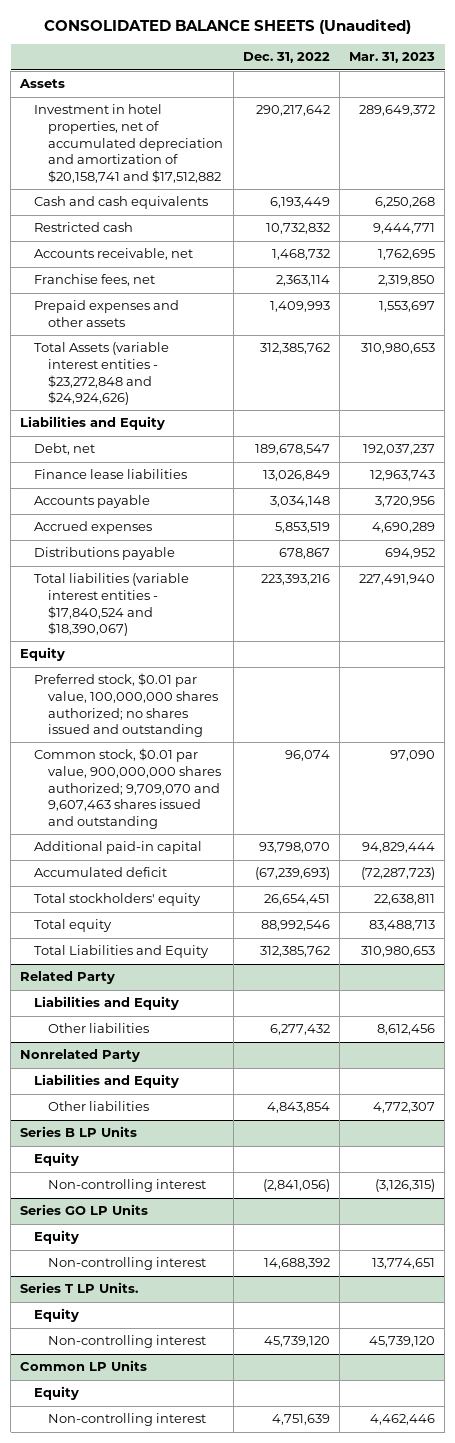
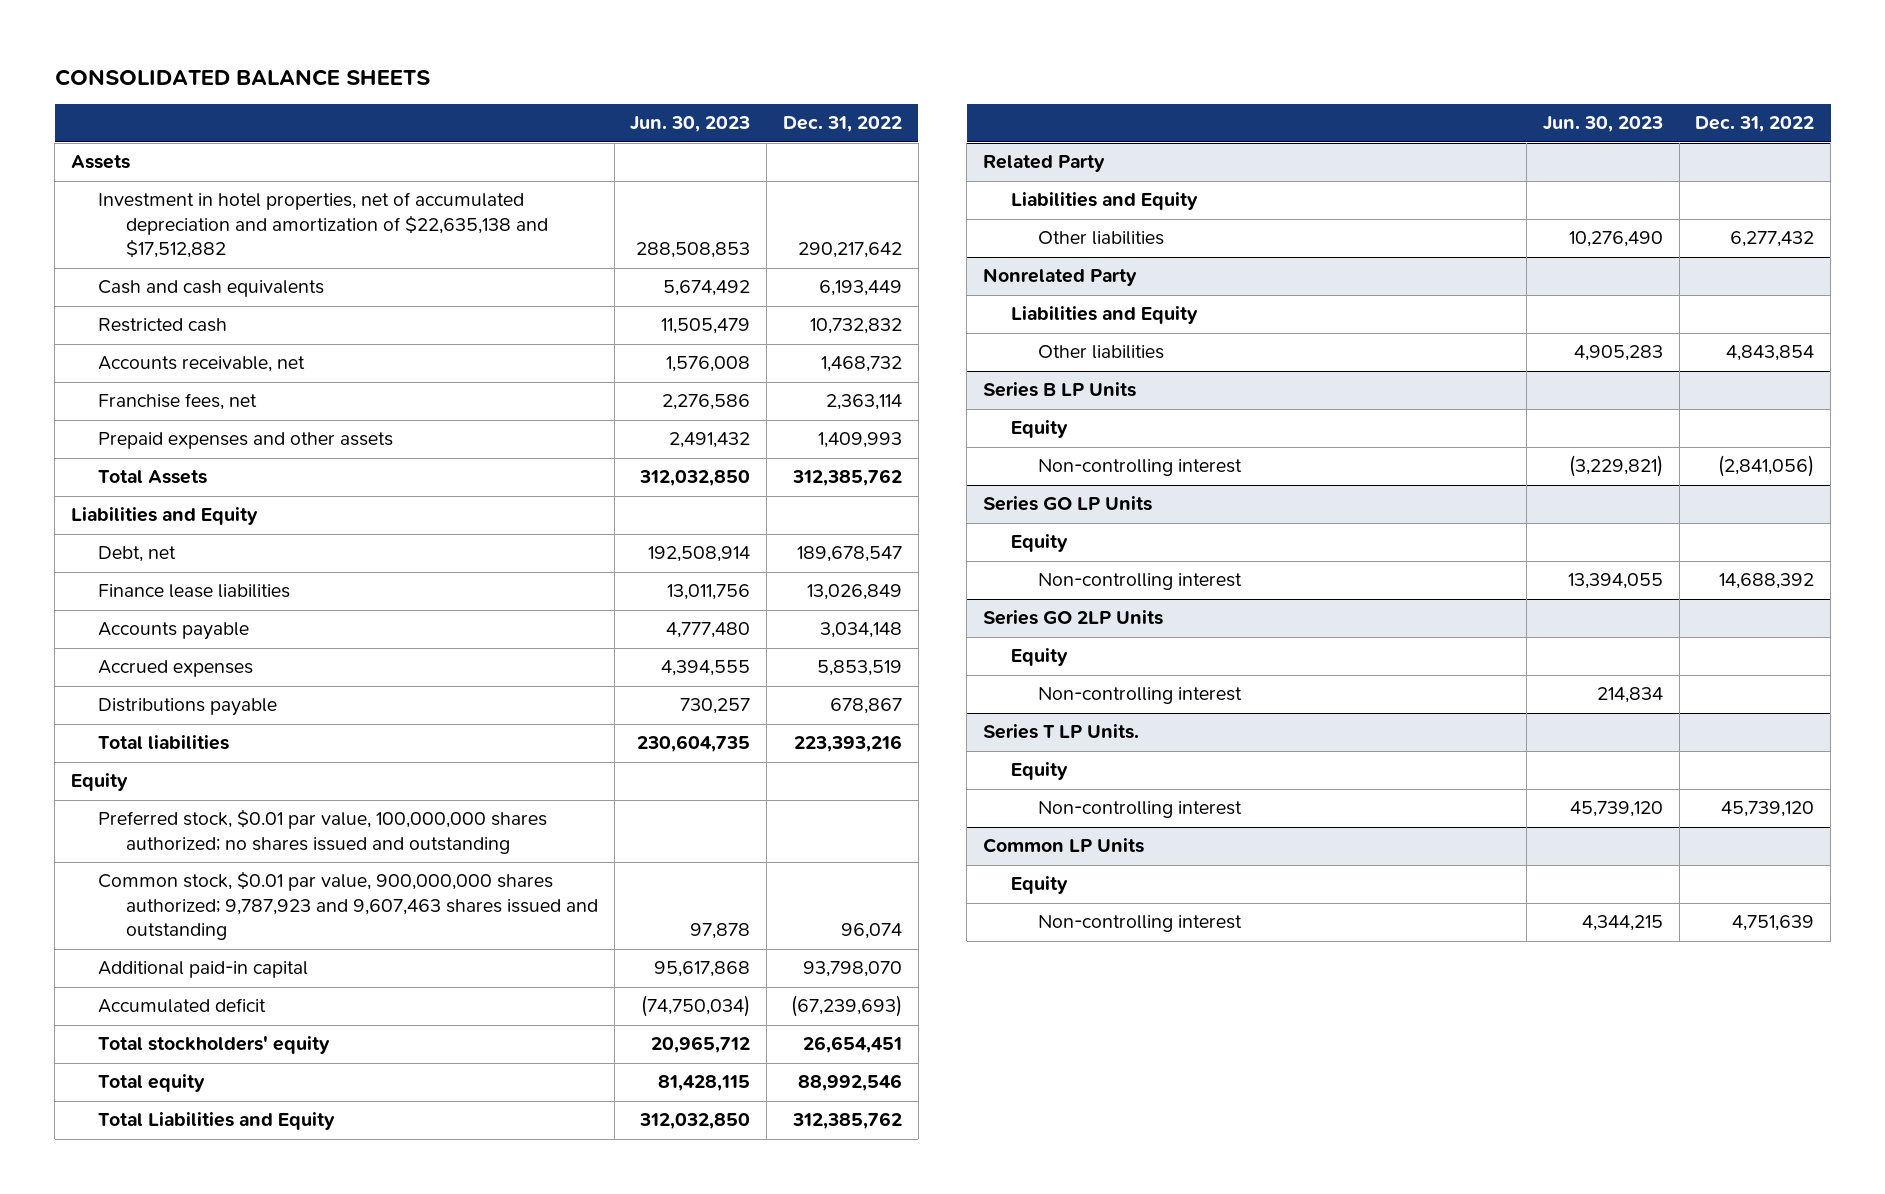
- CONSOLIDATED BALANCE SHEETS (Unaudited)
+ CONSOLIDATED BALANCE SHEETS
- | Dec. 31, 2022 | Mar. 31, 2023
+ | Jun. 30, 2023 | Dec. 31, 2022
- Investment in hotel properties, net of accumulated depreciation and amortization of $20,158,741 and $17,512,882 | 290,217,642 | 289,649,372
+ Investment in hotel properties, net of accumulated depreciation and amortization of $22,635,138 and $17,512,882 | 288,508,853 | 290,217,642
- Total Assets (variable interest entities - $23,272,848 and $24,924,626) | 312,385,762 | 310,980,653
+ Total Assets | 312,032,850 | 312,385,762
- Total liabilities (variable interest entities - $17,840,524 and $18,390,067) | 223,393,216 | 227,491,940
+ Total liabilities | 230,604,735 | 223,393,216
- Common stock, $0.01 par value, 900,000,000 shares authorized; 9,709,070 and 9,607,463 shares issued and outstanding | 96,074 | 97,090
+ Common stock, $0.01 par value, 900,000,000 shares authorized; 9,787,923 and 9,607,463 shares issued and outstanding | 97,878 | 96,074
+ Series GO 2LP Units
+ Equity
+ Non-controlling interest | 214,834 |

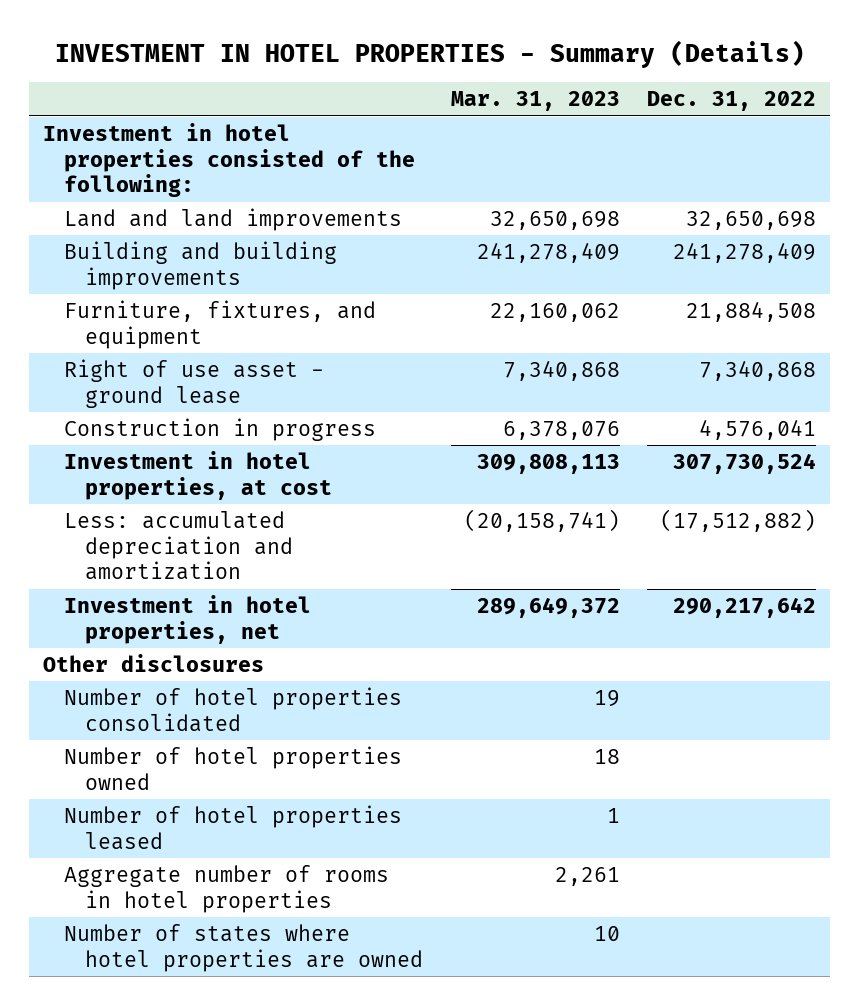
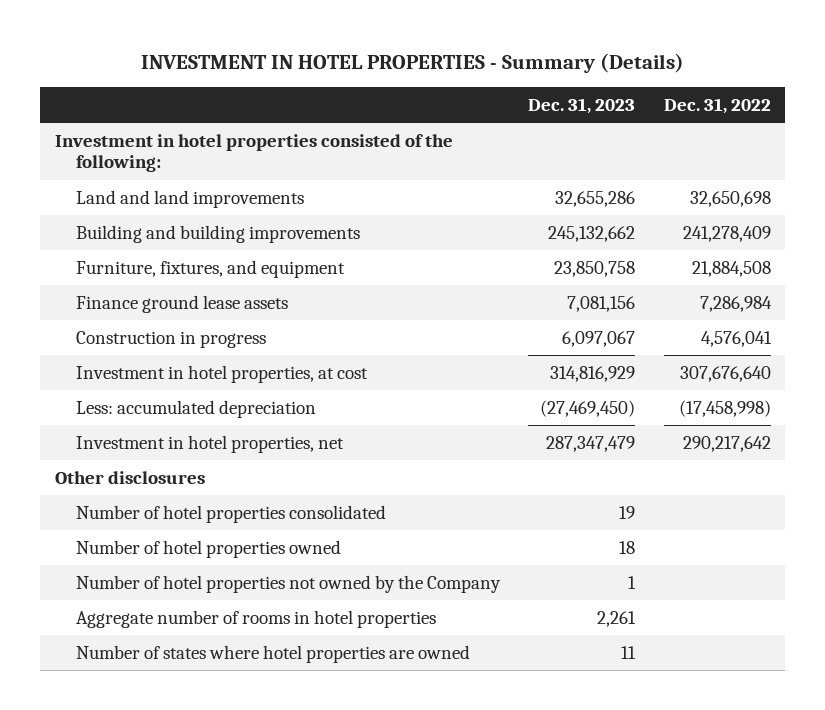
- | Mar. 31, 2023 | Dec. 31, 2022
+ | Dec. 31, 2023 | Dec. 31, 2022
- Right of use asset - ground lease | 7,340,868 | 7,340,868
+ Finance ground lease assets | 7,081,156 | 7,286,984
- Investment in hotel properties, at cost | 309,808,113 | 307,730,524
- Less: accumulated depreciation and amortization | (20,158,741) | (17,512,882)
+ Investment in hotel properties, at cost | 314,816,929 | 307,676,640
+ Less: accumulated depreciation | (27,469,450) | (17,458,998)
- Number of hotel properties leased | 1 |
+ Number of hotel properties not owned by the Company | 1 |

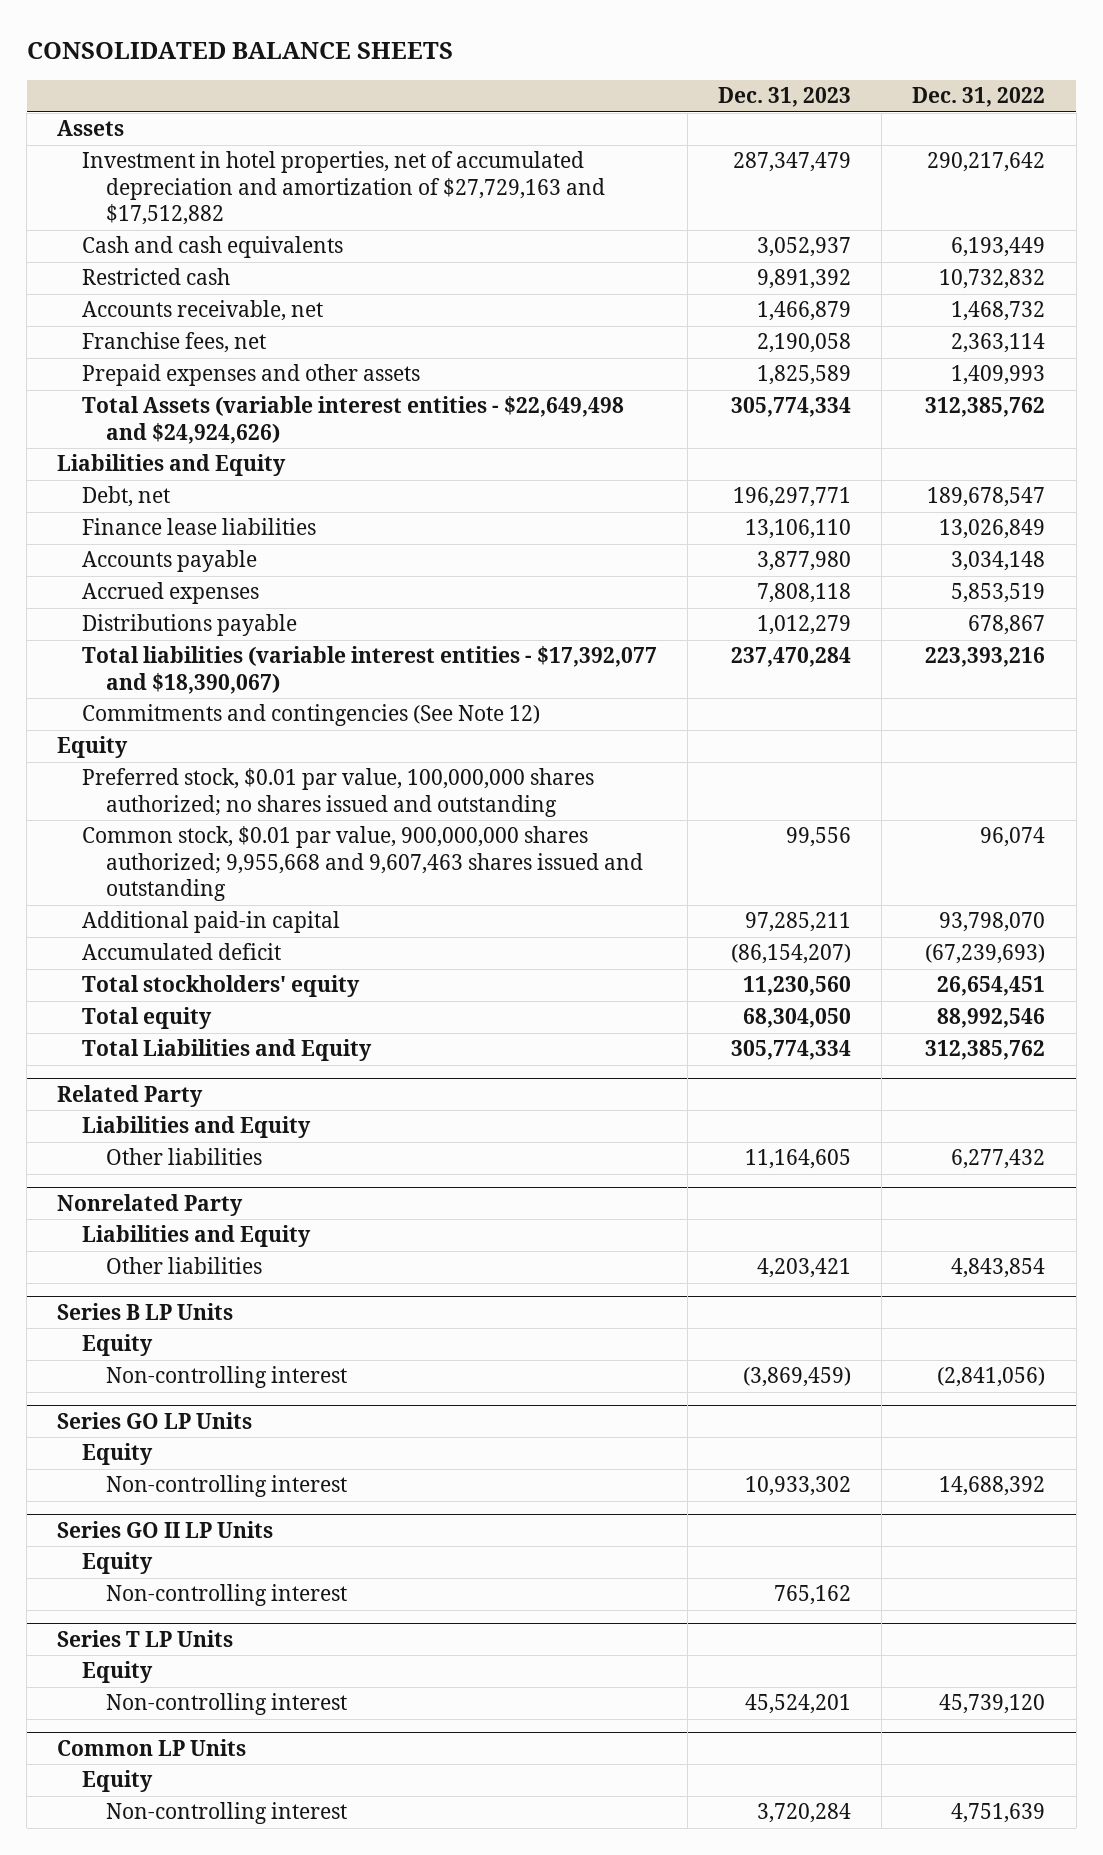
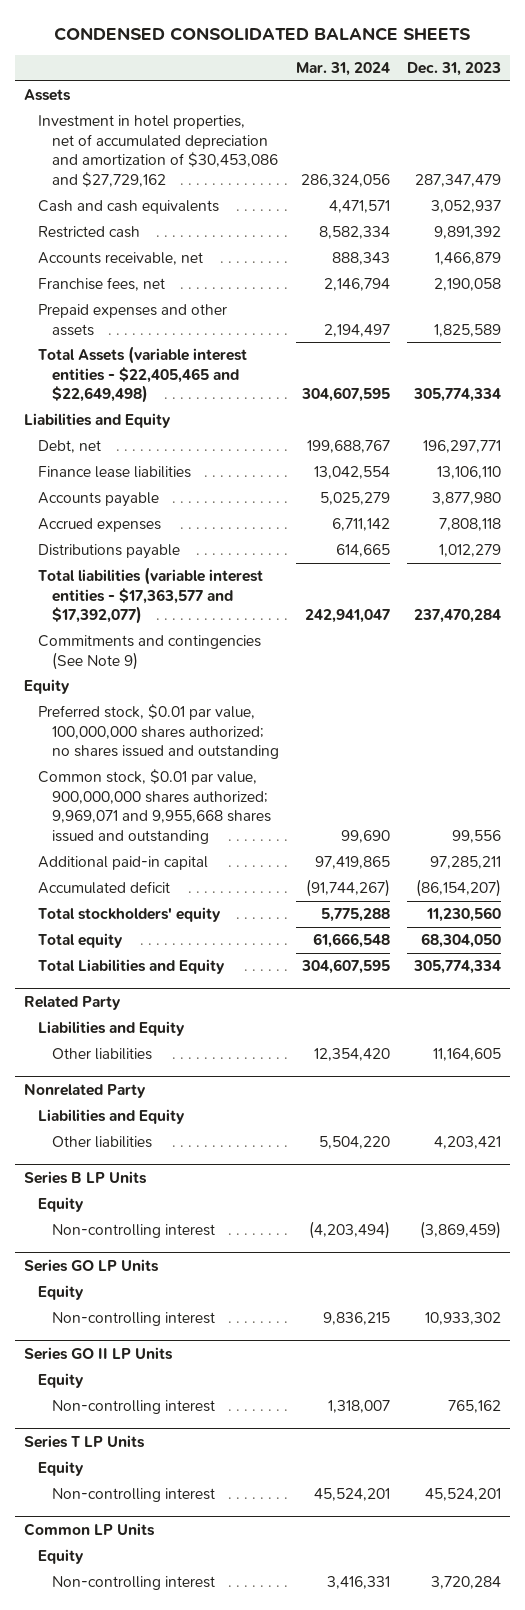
- CONSOLIDATED BALANCE SHEETS
+ CONDENSED CONSOLIDATED BALANCE SHEETS
- | Dec. 31, 2023 | Dec. 31, 2022
+ | Mar. 31, 2024 | Dec. 31, 2023
- Investment in hotel properties, net of accumulated depreciation and amortization of $27,729,163 and $17,512,882 | 287,347,479 | 290,217,642
+ Investment in hotel properties, net of accumulated depreciation and amortization of $30,453,086 and $27,729,162 | 286,324,056 | 287,347,479
- Total Assets (variable interest entities - $22,649,498 and $24,924,626) | 305,774,334 | 312,385,762
+ Total Assets (variable interest entities - $22,405,465 and $22,649,498) | 304,607,595 | 305,774,334
- Total liabilities (variable interest entities - $17,392,077 and $18,390,067) | 237,470,284 | 223,393,216
- Commitments and contingencies (See Note 12)
+ Total liabilities (variable interest entities - $17,363,577 and $17,392,077) | 242,941,047 | 237,470,284
+ Commitments and contingencies (See Note 9)
- Common stock, $0.01 par value, 900,000,000 shares authorized; 9,955,668 and 9,607,463 shares issued and outstanding | 99,556 | 96,074
+ Common stock, $0.01 par value, 900,000,000 shares authorized; 9,969,071 and 9,955,668 shares issued and outstanding | 99,690 | 99,556

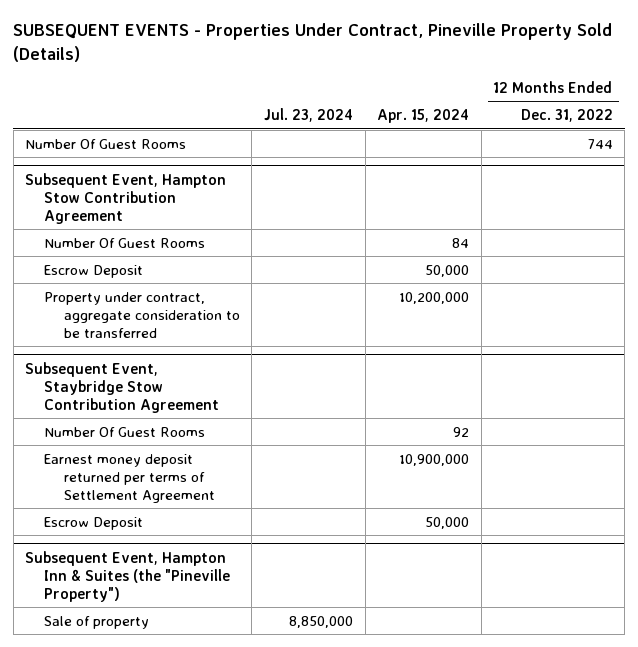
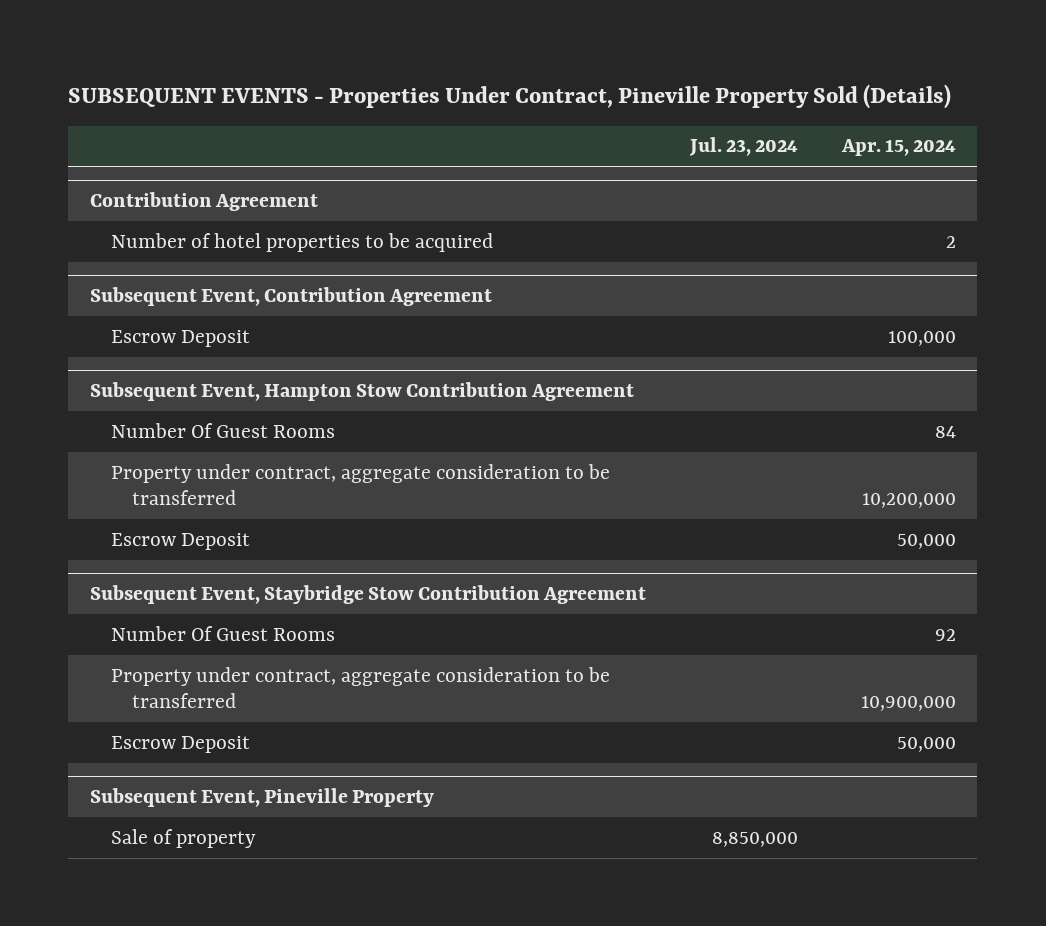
- | Jul. 23, 2024 | Apr. 15, 2024 | 12 Months Ended Dec. 31, 2022
+ | Jul. 23, 2024 | Apr. 15, 2024
- Number Of Guest Rooms | | | 744
+ Contribution Agreement
+ Number of hotel properties to be acquired | | 2
+ Subsequent Event, Contribution Agreement
+ Escrow Deposit | | 100,000
@ Subsequent Event, Hampton Stow Contribution Agreement
moved down: Escrow Deposit | | 50,000
@ Subsequent Event, Staybridge Stow Contribution Agreement
- Earnest money deposit returned per terms of Settlement Agreement | | 10,900,000 |
+ Property under contract, aggregate consideration to be transferred | | 10,900,000
- Subsequent Event, Hampton Inn & Suites (the "Pineville Property")
+ Subsequent Event, Pineville Property

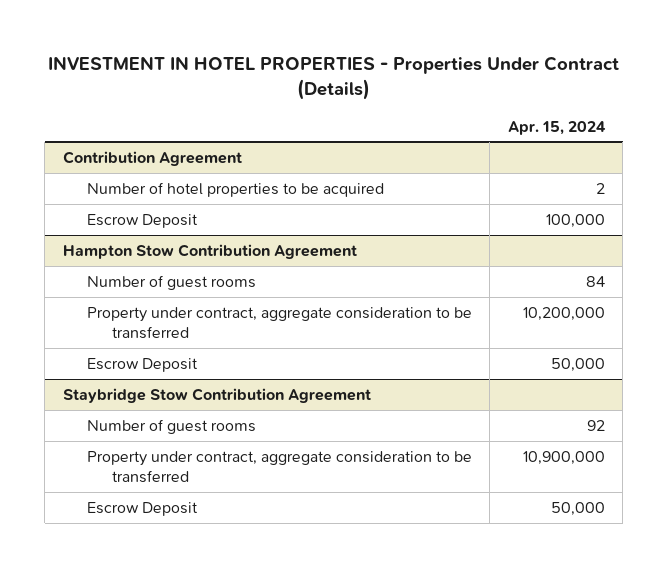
- SUBSEQUENT EVENTS - Properties Under Contract, Pineville Property Sold (Details)
+ INVESTMENT IN HOTEL PROPERTIES - Properties Under Contract (Details)
- | Jul. 23, 2024 | Apr. 15, 2024
+ | Apr. 15, 2024
- Subsequent Event, Contribution Agreement
- Subsequent Event, Hampton Stow Contribution Agreement
- Number Of Guest Rooms | | 84
+ Hampton Stow Contribution Agreement
+ Number of guest rooms | 84
- Subsequent Event, Staybridge Stow Contribution Agreement
- Number Of Guest Rooms | | 92
+ Staybridge Stow Contribution Agreement
+ Number of guest rooms | 92
- Subsequent Event, Pineville Property
- Sale of property | 8,850,000 |

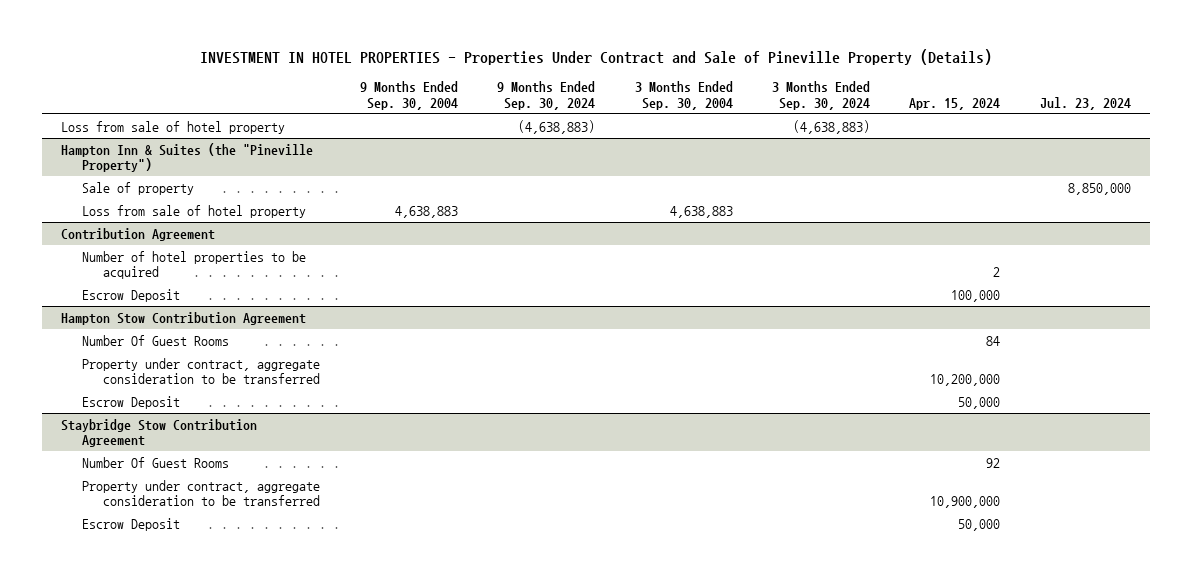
- INVESTMENT IN HOTEL PROPERTIES - Properties Under Contract (Details)
+ INVESTMENT IN HOTEL PROPERTIES - Properties Under Contract and Sale of Pineville Property (Details)
- | Apr. 15, 2024
+ | 9 Months Ended Sep. 30, 2004 | 9 Months Ended Sep. 30, 2024 | 3 Months Ended Sep. 30, 2004 | 3 Months Ended Sep. 30, 2024 | Apr. 15, 2024 | Jul. 23, 2024
+ Loss from sale of hotel property | | (4,638,883) | | (4,638,883) | |
+ Hampton Inn & Suites (the "Pineville Property")
+ Sale of property | | | | | | 8,850,000
+ Loss from sale of hotel property | 4,638,883 | | 4,638,883 | | |
@ Hampton Stow Contribution Agreement
- Number of guest rooms | 84
+ Number Of Guest Rooms | | | | | 84 |
@ Staybridge Stow Contribution Agreement
- Number of guest rooms | 92
+ Number Of Guest Rooms | | | | | 92 |

